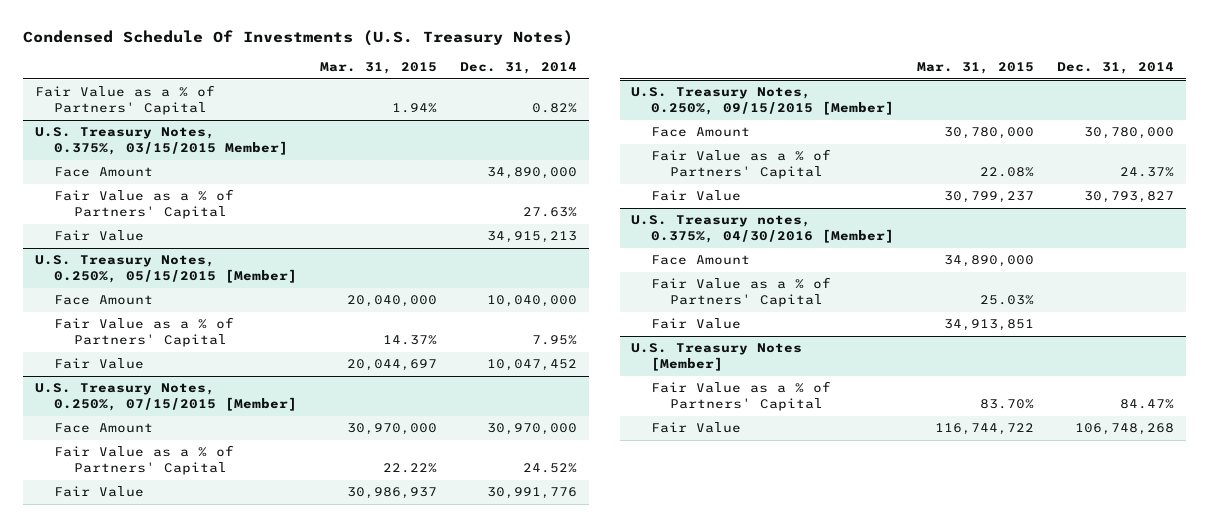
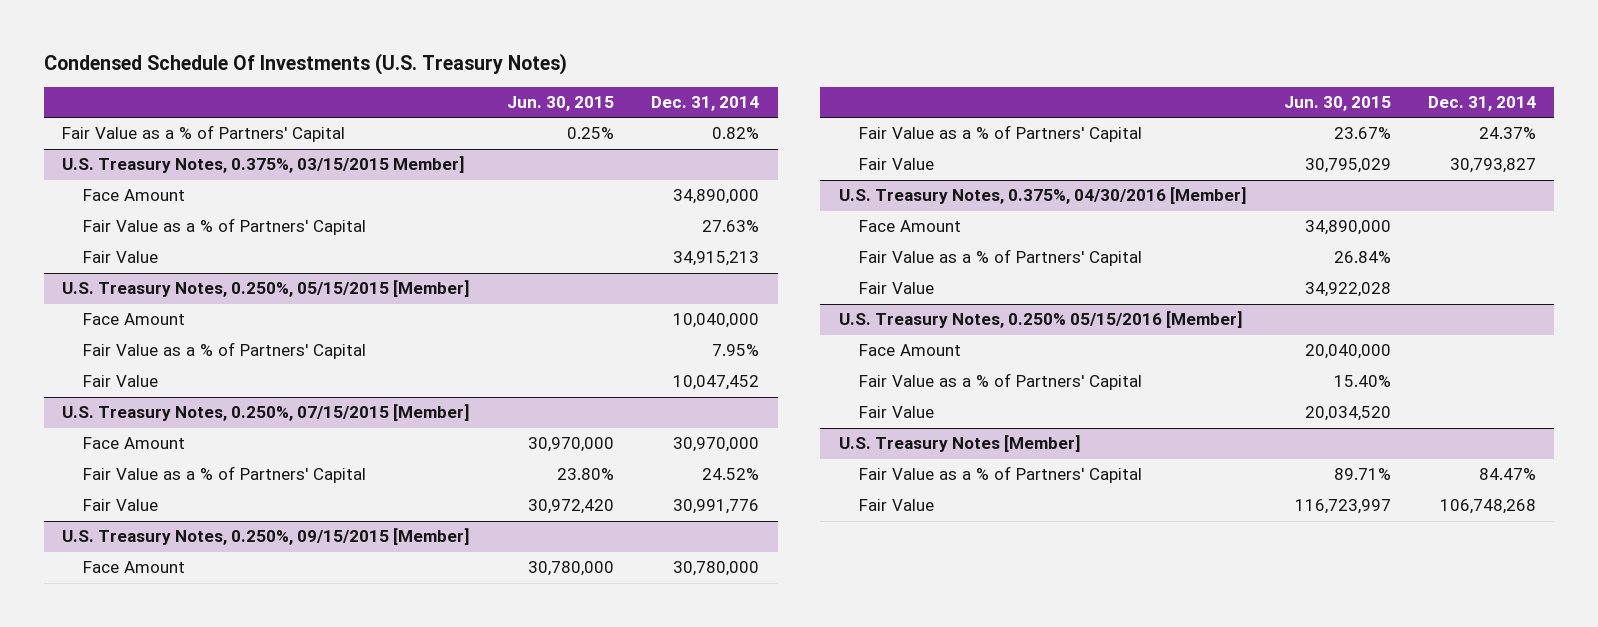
- | Mar. 31, 2015 | Dec. 31, 2014
+ | Jun. 30, 2015 | Dec. 31, 2014
- U.S. Treasury notes, 0.375%, 04/30/2016 [Member]
+ U.S. Treasury Notes, 0.375%, 04/30/2016 [Member]
+ U.S. Treasury Notes, 0.250% 05/15/2016 [Member]
+ Face Amount | 20,040,000 |
+ Fair Value as a % of Partners' Capital | 15.40% |
+ Fair Value | 20,034,520 |

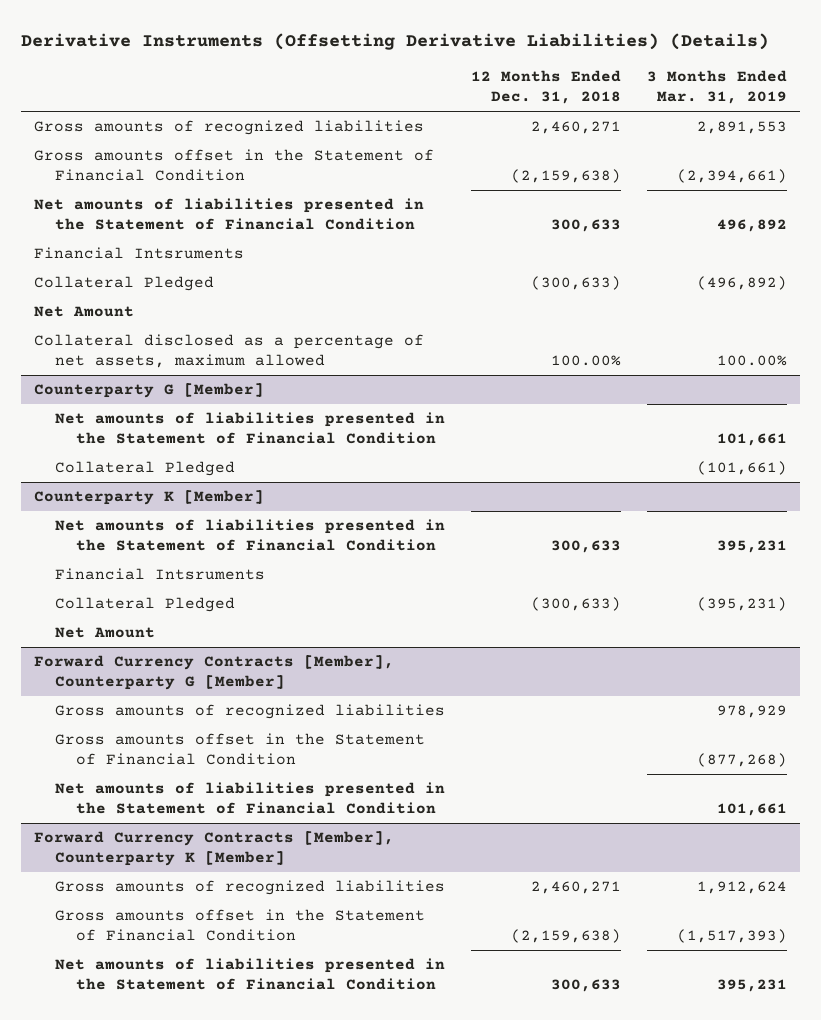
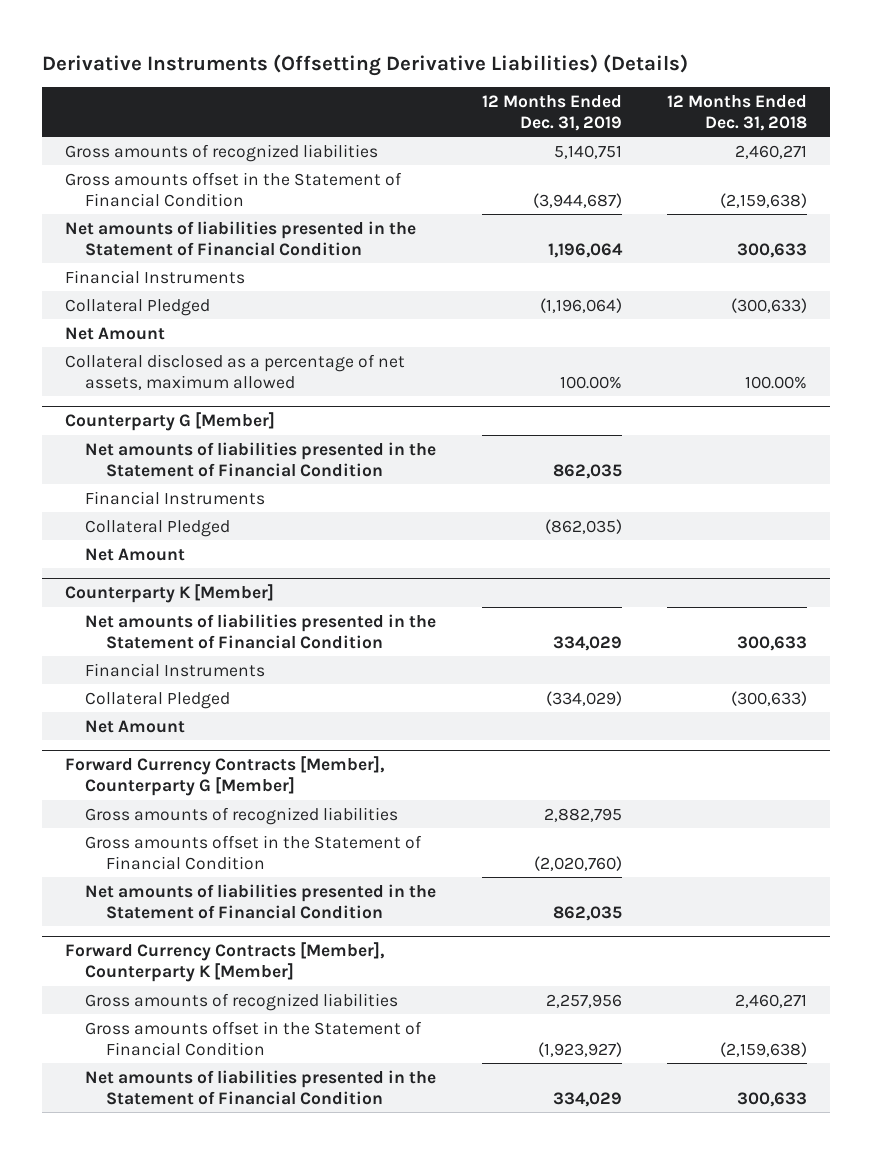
- | 12 Months Ended Dec. 31, 2018 | 3 Months Ended Mar. 31, 2019
+ | 12 Months Ended Dec. 31, 2019 | 12 Months Ended Dec. 31, 2018
- Financial Intsruments
+ Financial Instruments
@ Counterparty G [Member]
+ Financial Instruments
+ Net Amount
@ Counterparty K [Member]
- Financial Intsruments
+ Financial Instruments

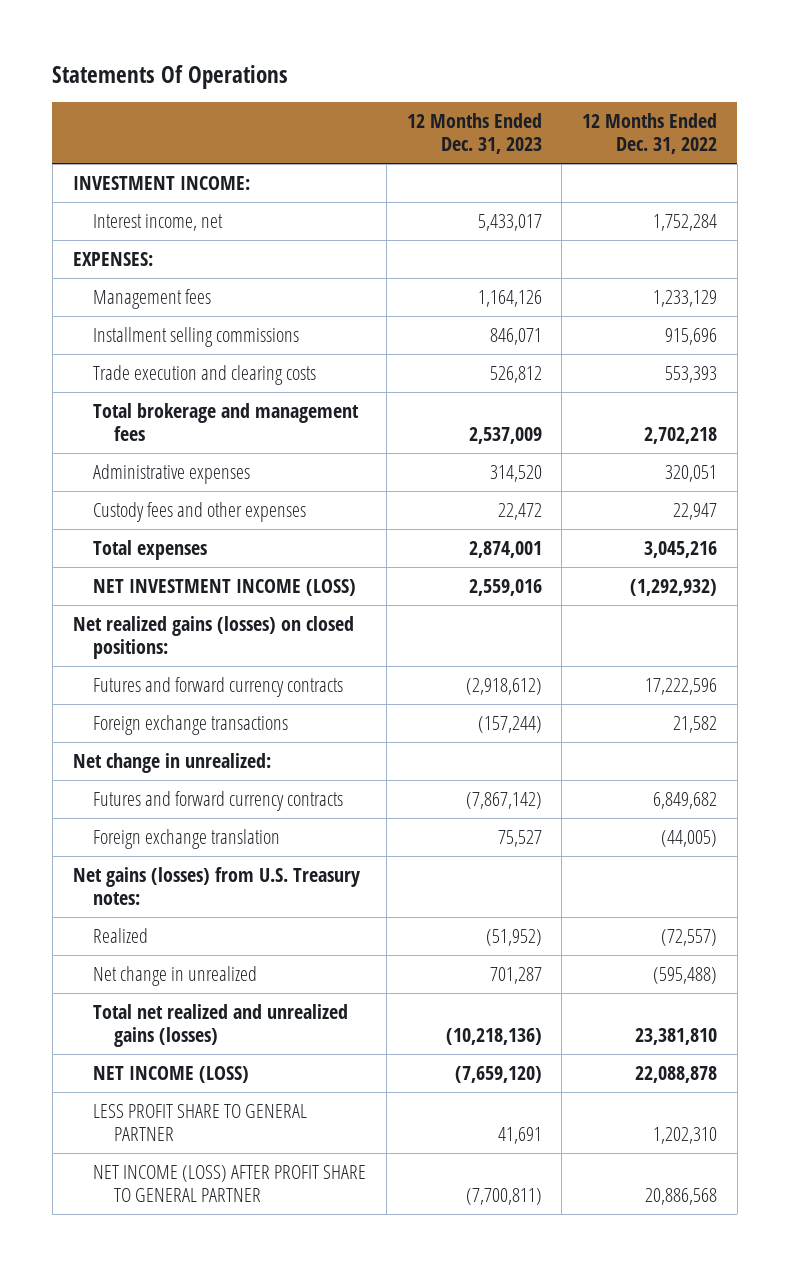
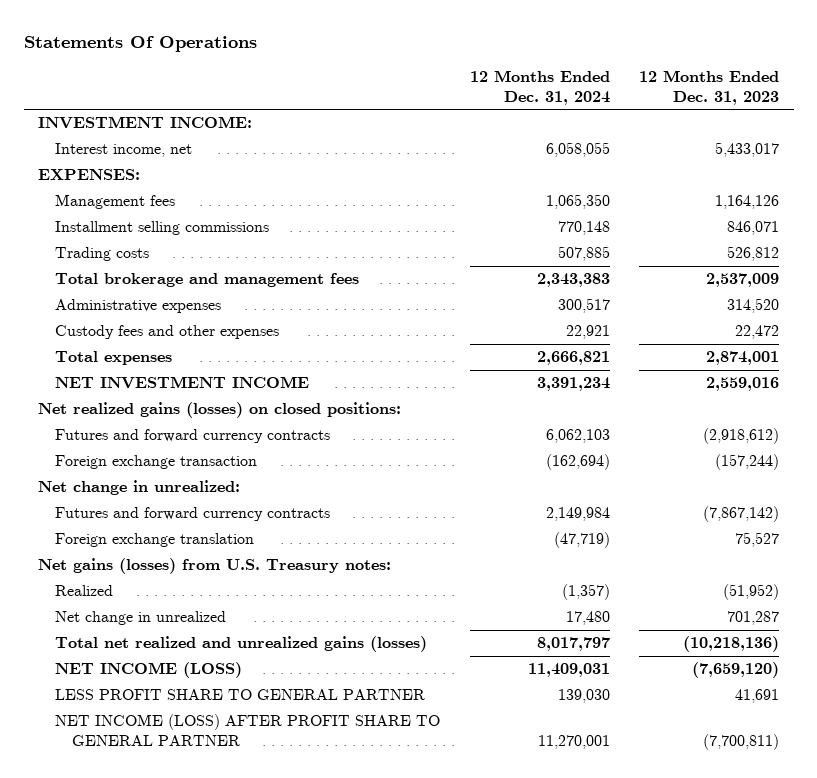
- | 12 Months Ended Dec. 31, 2023 | 12 Months Ended Dec. 31, 2022
+ | 12 Months Ended Dec. 31, 2024 | 12 Months Ended Dec. 31, 2023
- Trade execution and clearing costs | 526,812 | 553,393
+ Trading costs | 507,885 | 526,812
- NET INVESTMENT INCOME (LOSS) | 2,559,016 | (1,292,932)
+ NET INVESTMENT INCOME | 3,391,234 | 2,559,016
- Foreign exchange transactions | (157,244) | 21,582
+ Foreign exchange transaction | (162,694) | (157,244)

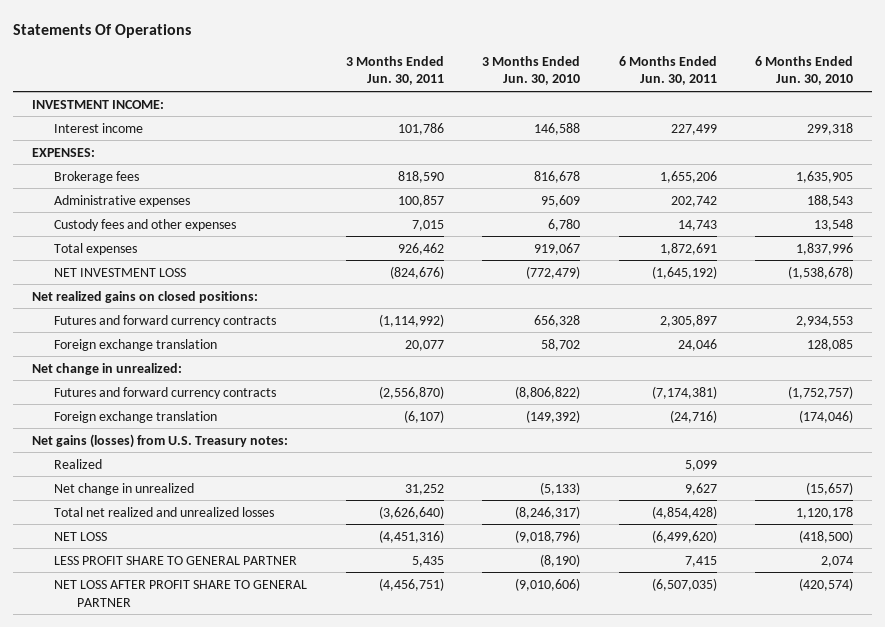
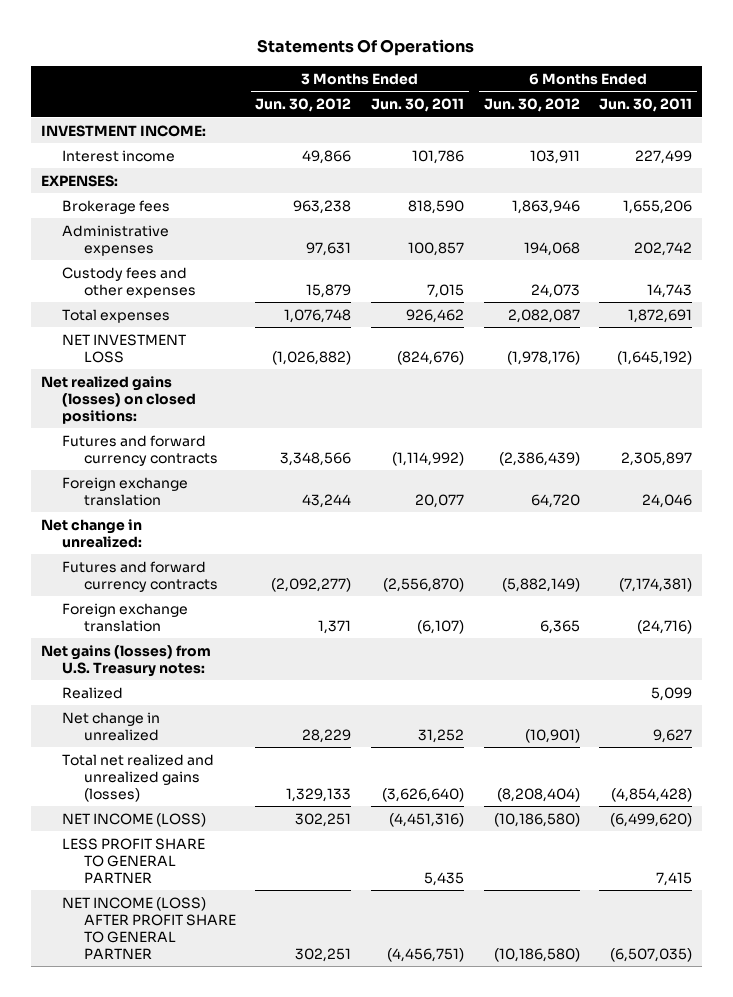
- | 3 Months Ended Jun. 30, 2011 | 3 Months Ended Jun. 30, 2010 | 6 Months Ended Jun. 30, 2011 | 6 Months Ended Jun. 30, 2010
+ | 3 Months Ended Jun. 30, 2012 | 3 Months Ended Jun. 30, 2011 | 6 Months Ended Jun. 30, 2012 | 6 Months Ended Jun. 30, 2011
- Net realized gains on closed positions:
+ Net realized gains (losses) on closed positions:
- Total net realized and unrealized losses | (3,626,640) | (8,246,317) | (4,854,428) | 1,120,178
- NET LOSS | (4,451,316) | (9,018,796) | (6,499,620) | (418,500)
+ Total net realized and unrealized gains (losses) | 1,329,133 | (3,626,640) | (8,208,404) | (4,854,428)
+ NET INCOME (LOSS) | 302,251 | (4,451,316) | (10,186,580) | (6,499,620)
- NET LOSS AFTER PROFIT SHARE TO GENERAL PARTNER | (4,456,751) | (9,010,606) | (6,507,035) | (420,574)
+ NET INCOME (LOSS) AFTER PROFIT SHARE TO GENERAL PARTNER | 302,251 | (4,456,751) | (10,186,580) | (6,507,035)

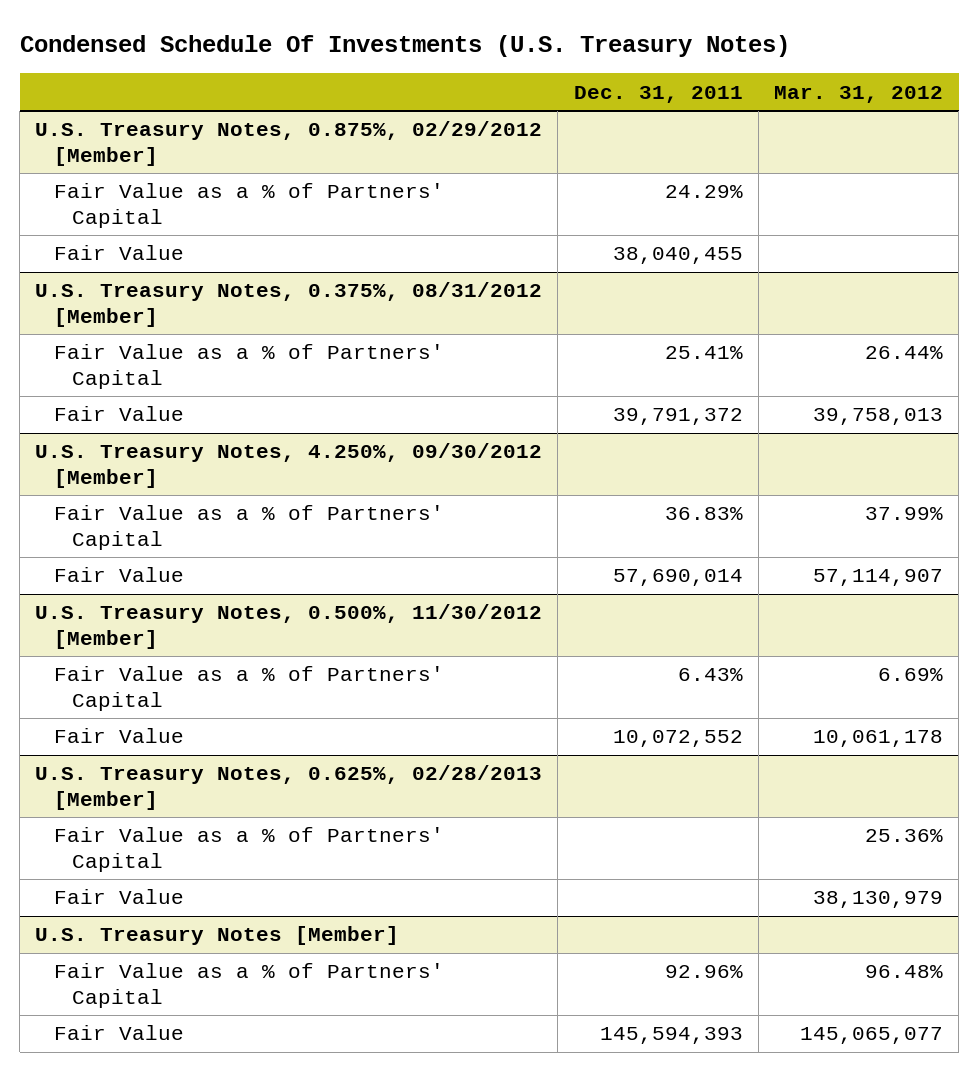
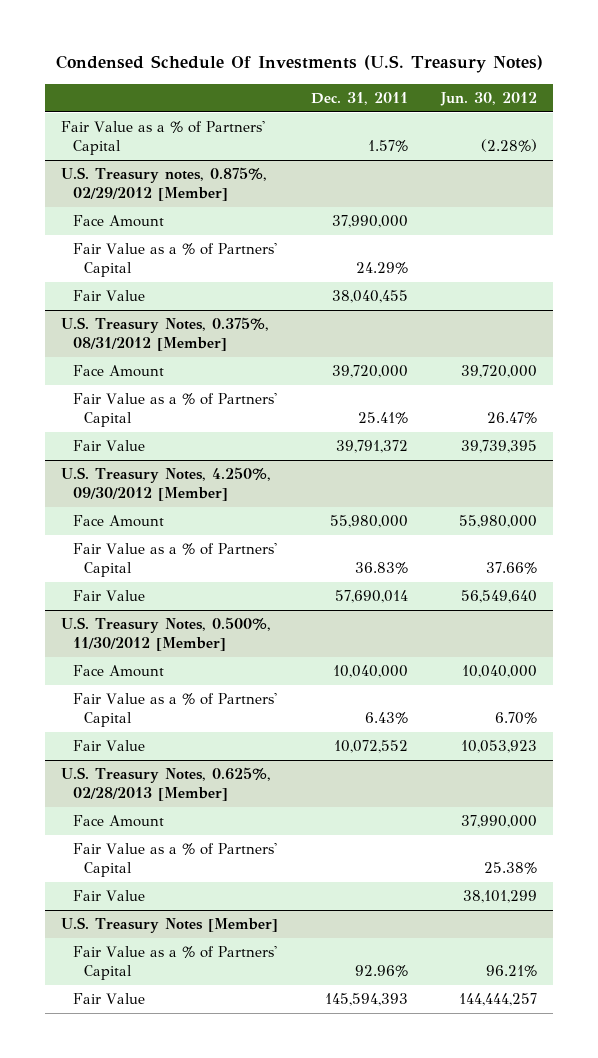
- | Dec. 31, 2011 | Mar. 31, 2012
+ | Dec. 31, 2011 | Jun. 30, 2012
- U.S. Treasury Notes, 0.875%, 02/29/2012 [Member]
+ Fair Value as a % of Partners' Capital | 1.57% | (2.28%)
+ U.S. Treasury notes, 0.875%, 02/29/2012 [Member]
+ Face Amount | 37,990,000 |
@ U.S. Treasury Notes, 0.375%, 08/31/2012 [Member]
+ Face Amount | 39,720,000 | 39,720,000
@ U.S. Treasury Notes, 4.250%, 09/30/2012 [Member]
+ Face Amount | 55,980,000 | 55,980,000
@ U.S. Treasury Notes, 0.500%, 11/30/2012 [Member]
+ Face Amount | 10,040,000 | 10,040,000
@ U.S. Treasury Notes, 0.625%, 02/28/2013 [Member]
+ Face Amount | | 37,990,000

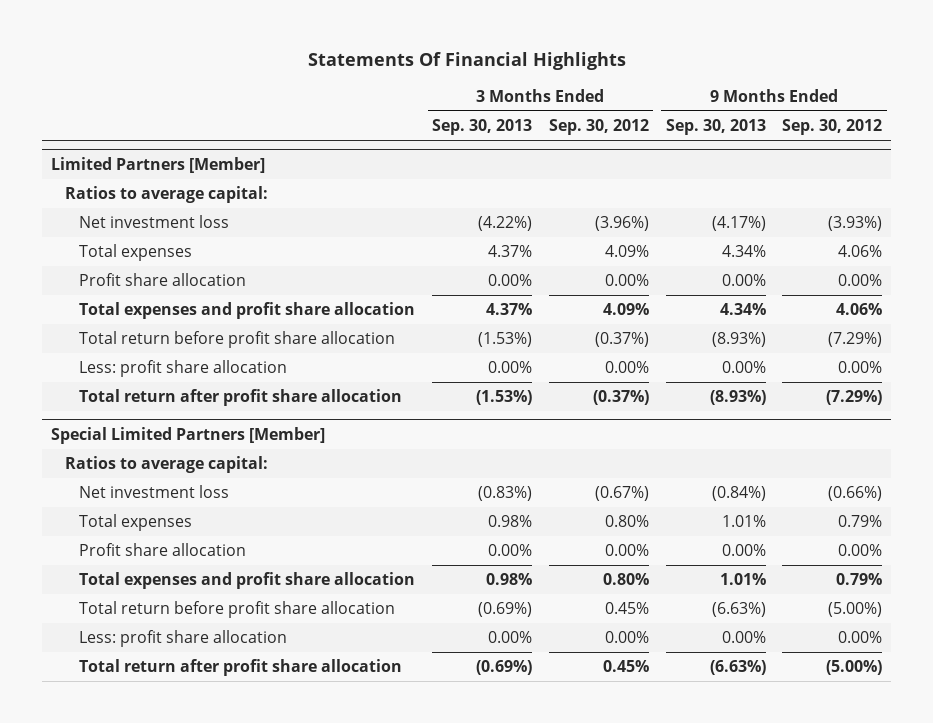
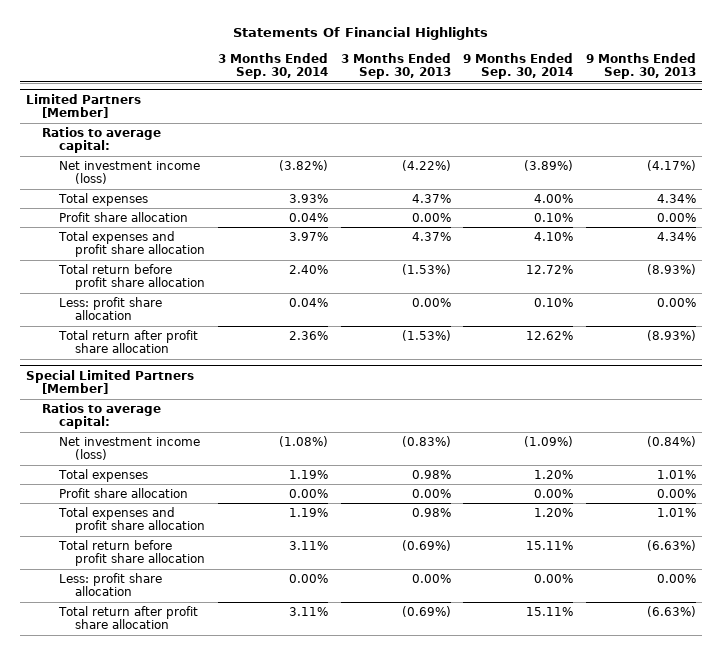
- | 3 Months Ended Sep. 30, 2013 | 3 Months Ended Sep. 30, 2012 | 9 Months Ended Sep. 30, 2013 | 9 Months Ended Sep. 30, 2012
+ | 3 Months Ended Sep. 30, 2014 | 3 Months Ended Sep. 30, 2013 | 9 Months Ended Sep. 30, 2014 | 9 Months Ended Sep. 30, 2013
@ Limited Partners [Member]
- Net investment loss | (4.22%) | (3.96%) | (4.17%) | (3.93%)
+ Net investment income (loss) | (3.82%) | (4.22%) | (3.89%) | (4.17%)
@ Special Limited Partners [Member]
- Net investment loss | (0.83%) | (0.67%) | (0.84%) | (0.66%)
+ Net investment income (loss) | (1.08%) | (0.83%) | (1.09%) | (0.84%)

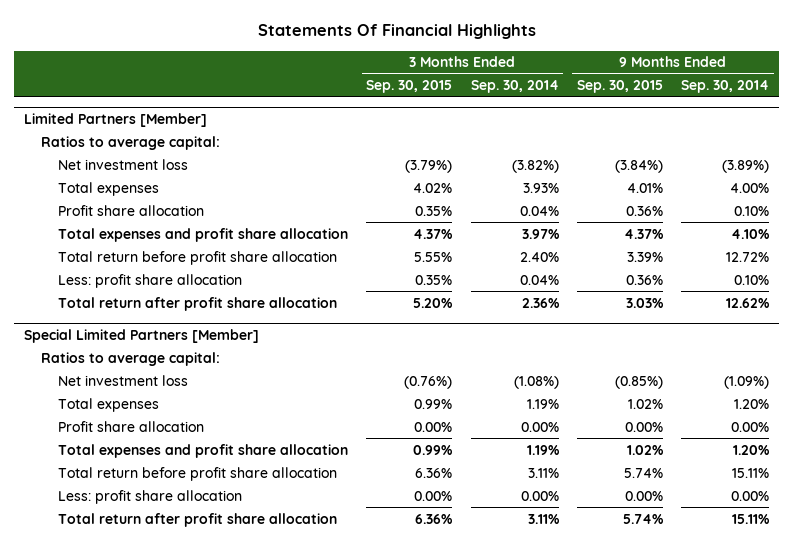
- | 3 Months Ended Sep. 30, 2014 | 3 Months Ended Sep. 30, 2013 | 9 Months Ended Sep. 30, 2014 | 9 Months Ended Sep. 30, 2013
+ | 3 Months Ended Sep. 30, 2015 | 3 Months Ended Sep. 30, 2014 | 9 Months Ended Sep. 30, 2015 | 9 Months Ended Sep. 30, 2014
@ Limited Partners [Member]
- Net investment income (loss) | (3.82%) | (4.22%) | (3.89%) | (4.17%)
+ Net investment loss | (3.79%) | (3.82%) | (3.84%) | (3.89%)
@ Special Limited Partners [Member]
- Net investment income (loss) | (1.08%) | (0.83%) | (1.09%) | (0.84%)
+ Net investment loss | (0.76%) | (1.08%) | (0.85%) | (1.09%)

